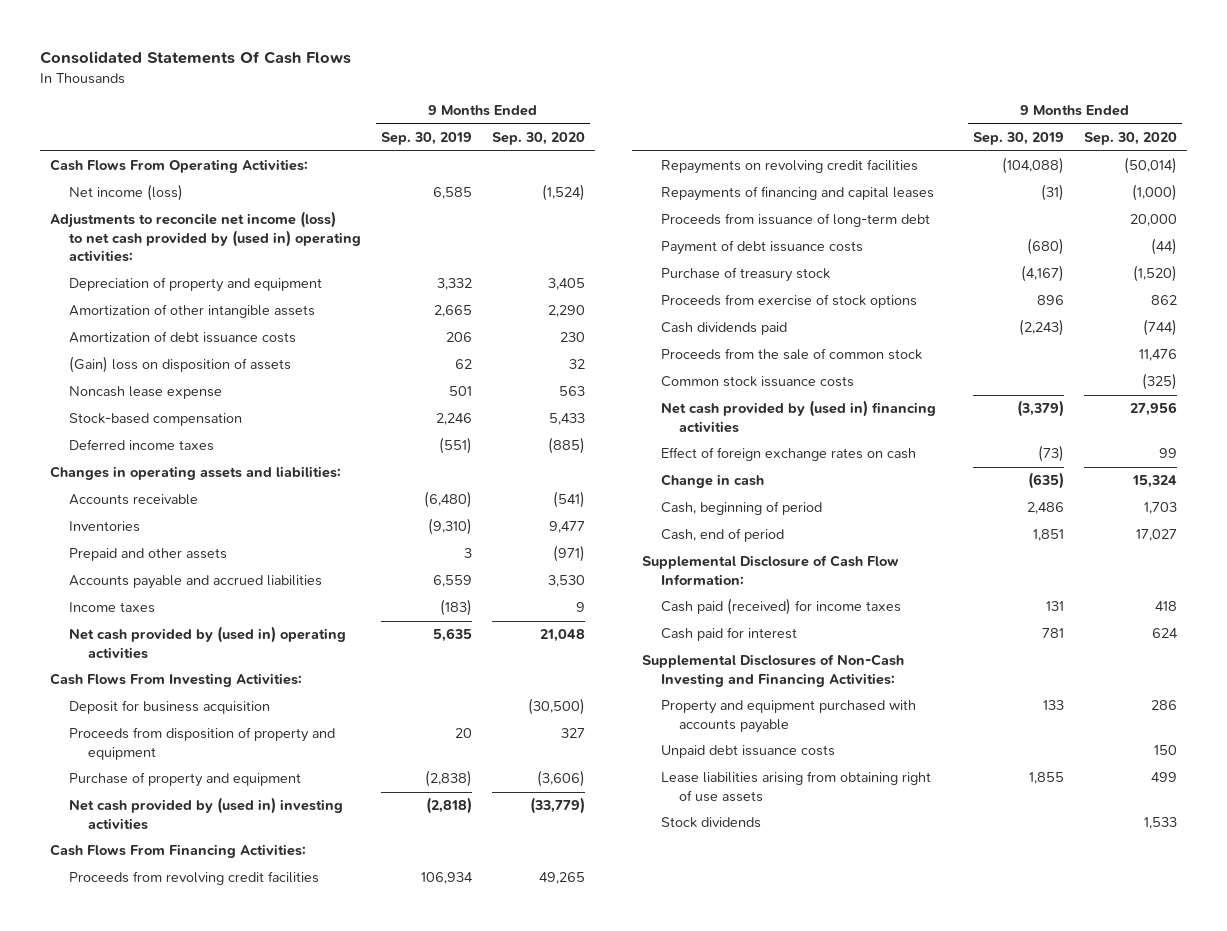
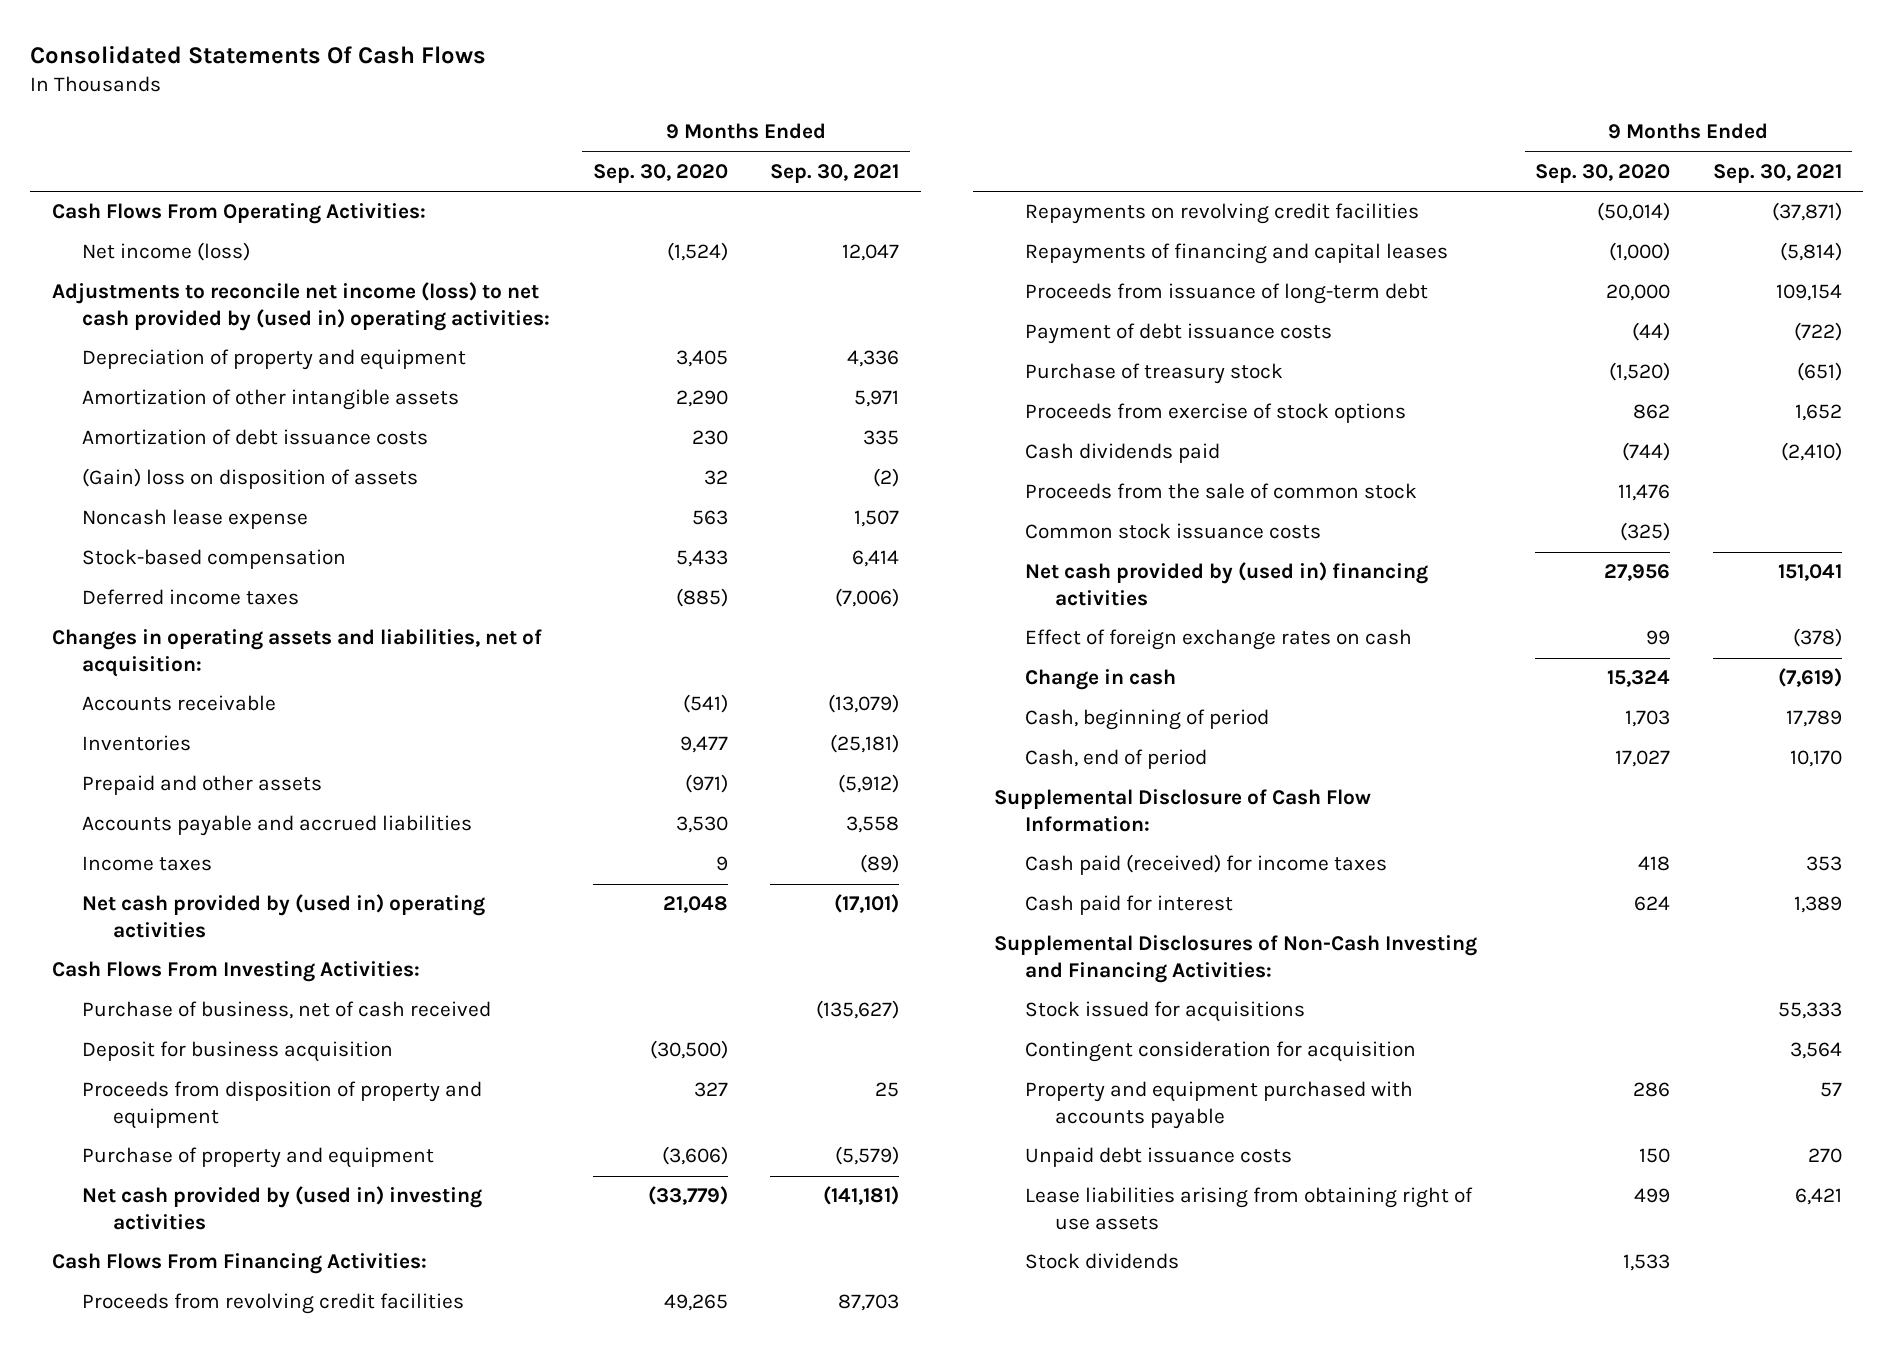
- | 9 Months Ended Sep. 30, 2019 | 9 Months Ended Sep. 30, 2020
+ | 9 Months Ended Sep. 30, 2020 | 9 Months Ended Sep. 30, 2021
- Changes in operating assets and liabilities:
+ Changes in operating assets and liabilities, net of acquisition:
+ Purchase of business, net of cash received | | (135,627)
+ Stock issued for acquisitions | | 55,333
+ Contingent consideration for acquisition | | 3,564

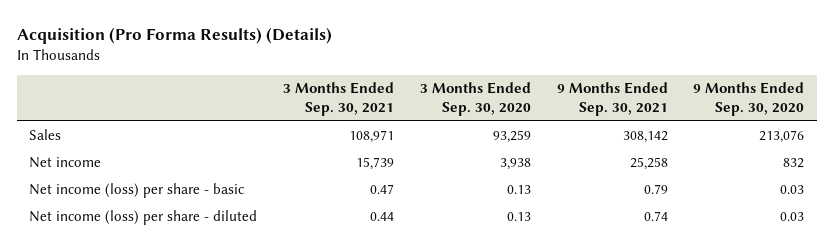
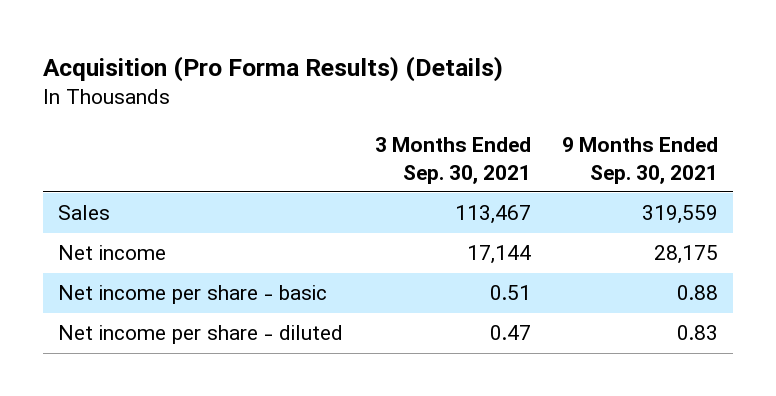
- | 3 Months Ended Sep. 30, 2021 | 3 Months Ended Sep. 30, 2020 | 9 Months Ended Sep. 30, 2021 | 9 Months Ended Sep. 30, 2020
+ | 3 Months Ended Sep. 30, 2021 | 9 Months Ended Sep. 30, 2021
- Sales | 108,971 | 93,259 | 308,142 | 213,076
- Net income | 15,739 | 3,938 | 25,258 | 832
- Net income (loss) per share - basic | 0.47 | 0.13 | 0.79 | 0.03
- Net income (loss) per share - diluted | 0.44 | 0.13 | 0.74 | 0.03
+ Sales | 113,467 | 319,559
+ Net income | 17,144 | 28,175
+ Net income per share - basic | 0.51 | 0.88
+ Net income per share - diluted | 0.47 | 0.83

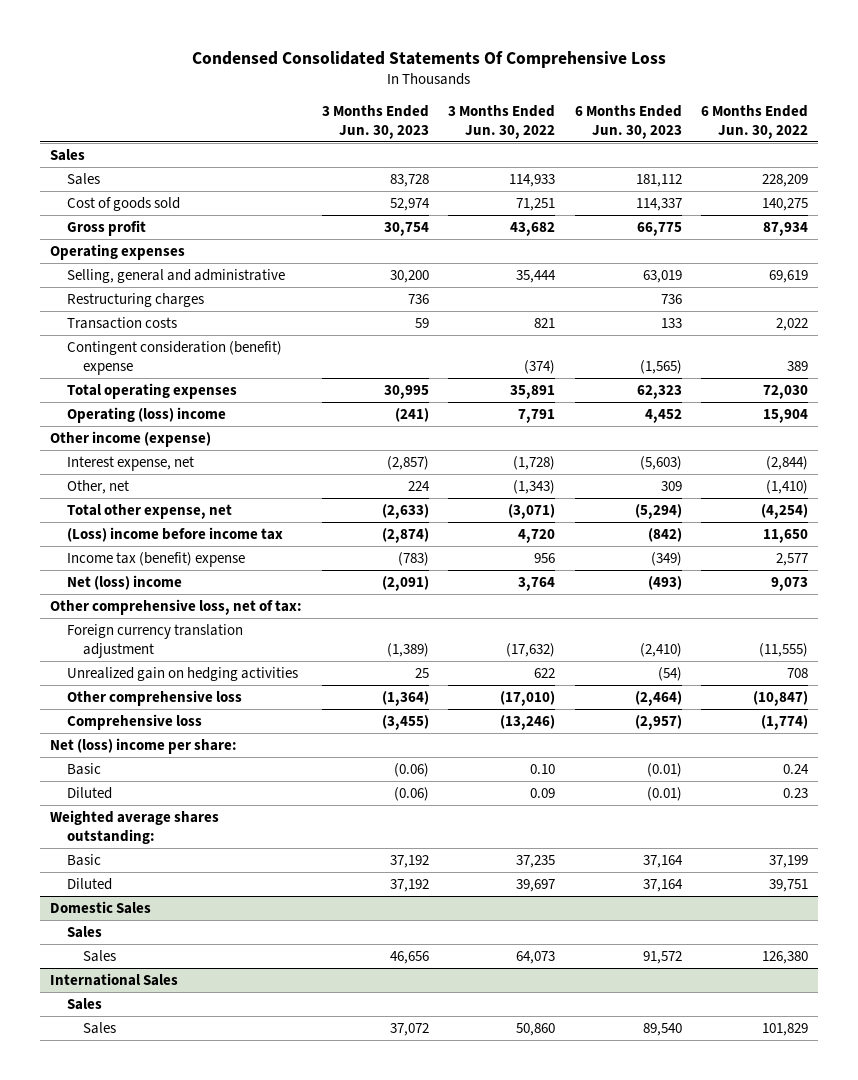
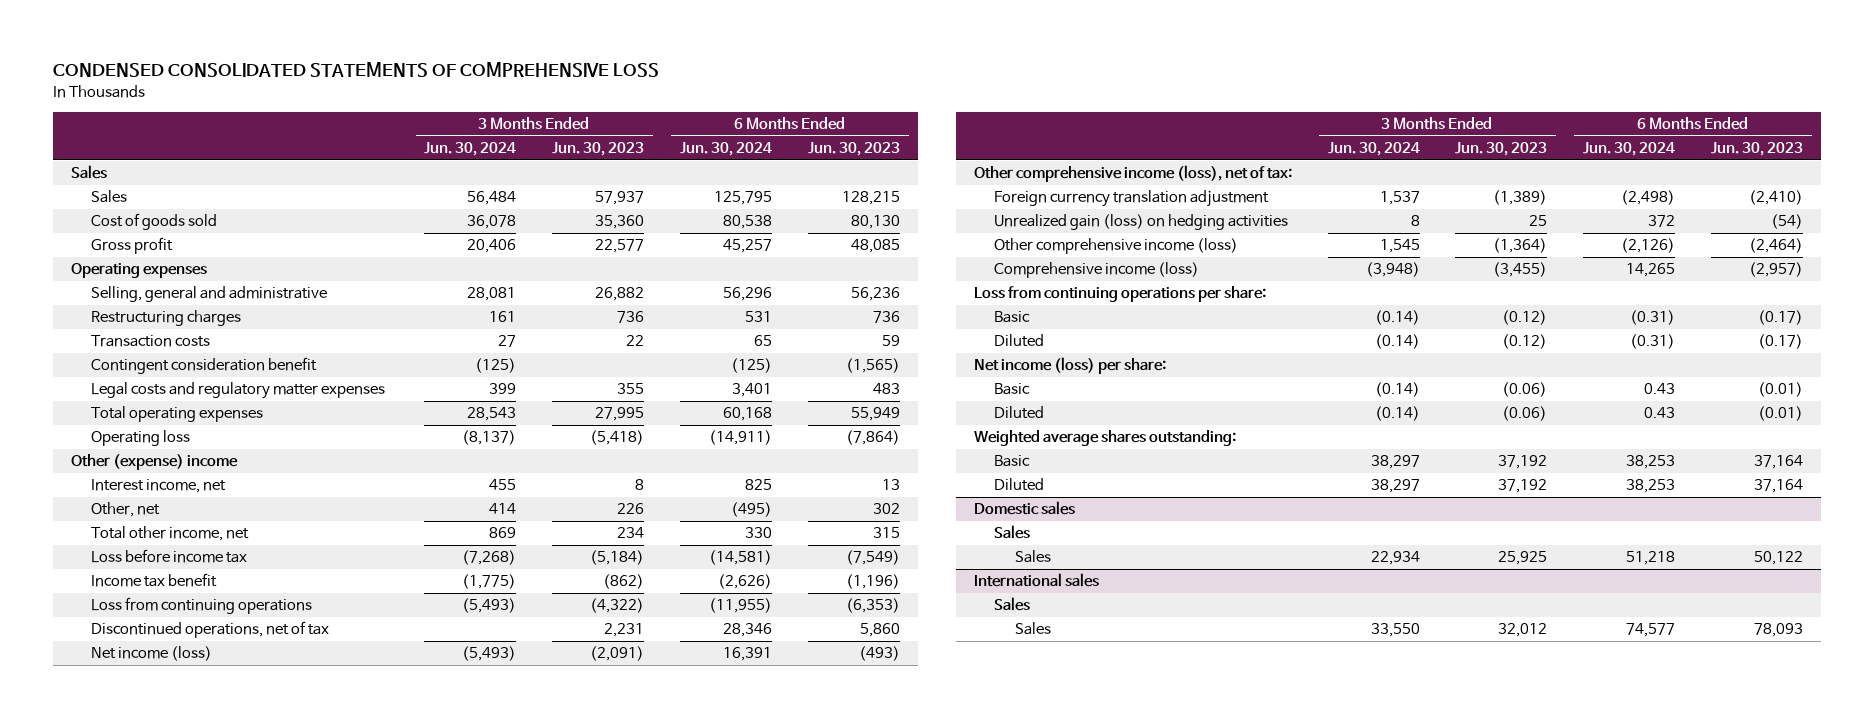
- Condensed Consolidated Statements Of Comprehensive Loss
+ CONDENSED CONSOLIDATED STATEMENTS OF COMPREHENSIVE LOSS
- | 3 Months Ended Jun. 30, 2023 | 3 Months Ended Jun. 30, 2022 | 6 Months Ended Jun. 30, 2023 | 6 Months Ended Jun. 30, 2022
+ | 3 Months Ended Jun. 30, 2024 | 3 Months Ended Jun. 30, 2023 | 6 Months Ended Jun. 30, 2024 | 6 Months Ended Jun. 30, 2023
- Sales | 83,728 | 114,933 | 181,112 | 228,209
- Cost of goods sold | 52,974 | 71,251 | 114,337 | 140,275
- Gross profit | 30,754 | 43,682 | 66,775 | 87,934
+ Sales | 56,484 | 57,937 | 125,795 | 128,215
+ Cost of goods sold | 36,078 | 35,360 | 80,538 | 80,130
+ Gross profit | 20,406 | 22,577 | 45,257 | 48,085
- Selling, general and administrative | 30,200 | 35,444 | 63,019 | 69,619
+ Selling, general and administrative | 28,081 | 26,882 | 56,296 | 56,236
- Transaction costs | 59 | 821 | 133 | 2,022
- Contingent consideration (benefit) expense | | (374) | (1,565) | 389
- Total operating expenses | 30,995 | 35,891 | 62,323 | 72,030
- Operating (loss) income | (241) | 7,791 | 4,452 | 15,904
- Other income (expense)
- Interest expense, net | (2,857) | (1,728) | (5,603) | (2,844)
- Other, net | 224 | (1,343) | 309 | (1,410)
- Total other expense, net | (2,633) | (3,071) | (5,294) | (4,254)
- (Loss) income before income tax | (2,874) | 4,720 | (842) | 11,650
- Income tax (benefit) expense | (783) | 956 | (349) | 2,577
- Net (loss) income | (2,091) | 3,764 | (493) | 9,073
- Other comprehensive loss, net of tax:
+ Transaction costs | 27 | 22 | 65 | 59
+ Contingent consideration benefit | (125) | | (125) | (1,565)
+ Legal costs and regulatory matter expenses | 399 | 355 | 3,401 | 483
+ Total operating expenses | 28,543 | 27,995 | 60,168 | 55,949
+ Operating loss | (8,137) | (5,418) | (14,911) | (7,864)
+ Other (expense) income
+ Interest income, net | 455 | 8 | 825 | 13
+ Other, net | 414 | 226 | (495) | 302
+ Total other income, net | 869 | 234 | 330 | 315
+ Loss before income tax | (7,268) | (5,184) | (14,581) | (7,549)
+ Income tax benefit | (1,775) | (862) | (2,626) | (1,196)
+ Loss from continuing operations | (5,493) | (4,322) | (11,955) | (6,353)
+ Discontinued operations, net of tax | | 2,231 | 28,346 | 5,860
+ Net income (loss) | (5,493) | (2,091) | 16,391 | (493)
+ Other comprehensive income (loss), net of tax:
- Unrealized gain on hedging activities | 25 | 622 | (54) | 708
- Other comprehensive loss | (1,364) | (17,010) | (2,464) | (10,847)
- Comprehensive loss | (3,455) | (13,246) | (2,957) | (1,774)
- Net (loss) income per share:
+ Unrealized gain (loss) on hedging activities | 8 | 25 | 372 | (54)
+ Other comprehensive income (loss) | 1,545 | (1,364) | (2,126) | (2,464)
+ Comprehensive income (loss) | (3,948) | (3,455) | 14,265 | (2,957)
+ Loss from continuing operations per share:
+ Basic | (0.14) | (0.12) | (0.31) | (0.17)
+ Diluted | (0.14) | (0.12) | (0.31) | (0.17)
+ Net income (loss) per share:
- Domestic Sales
+ Domestic sales
- Sales | 46,656 | 64,073 | 91,572 | 126,380
- International Sales
+ Sales | 22,934 | 25,925 | 51,218 | 50,122
+ International sales
- Sales | 37,072 | 50,860 | 89,540 | 101,829
+ Sales | 33,550 | 32,012 | 74,577 | 78,093

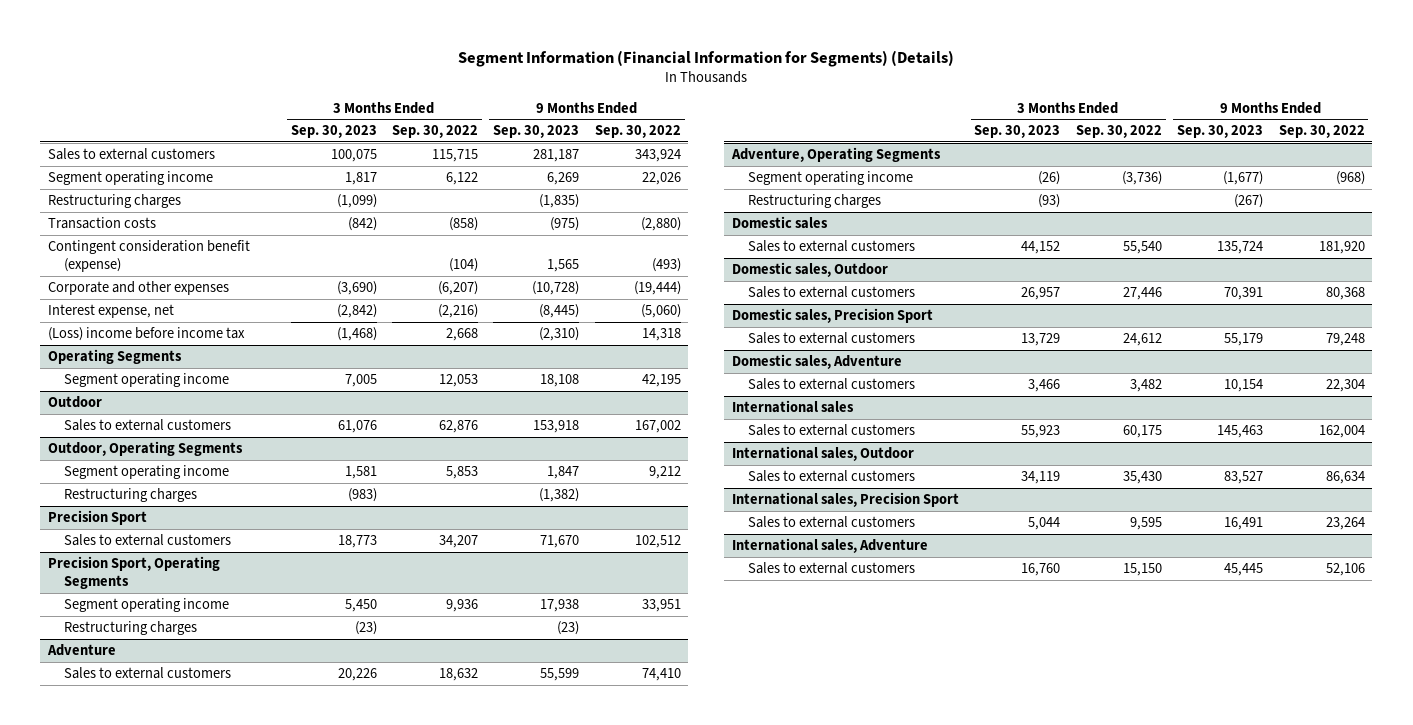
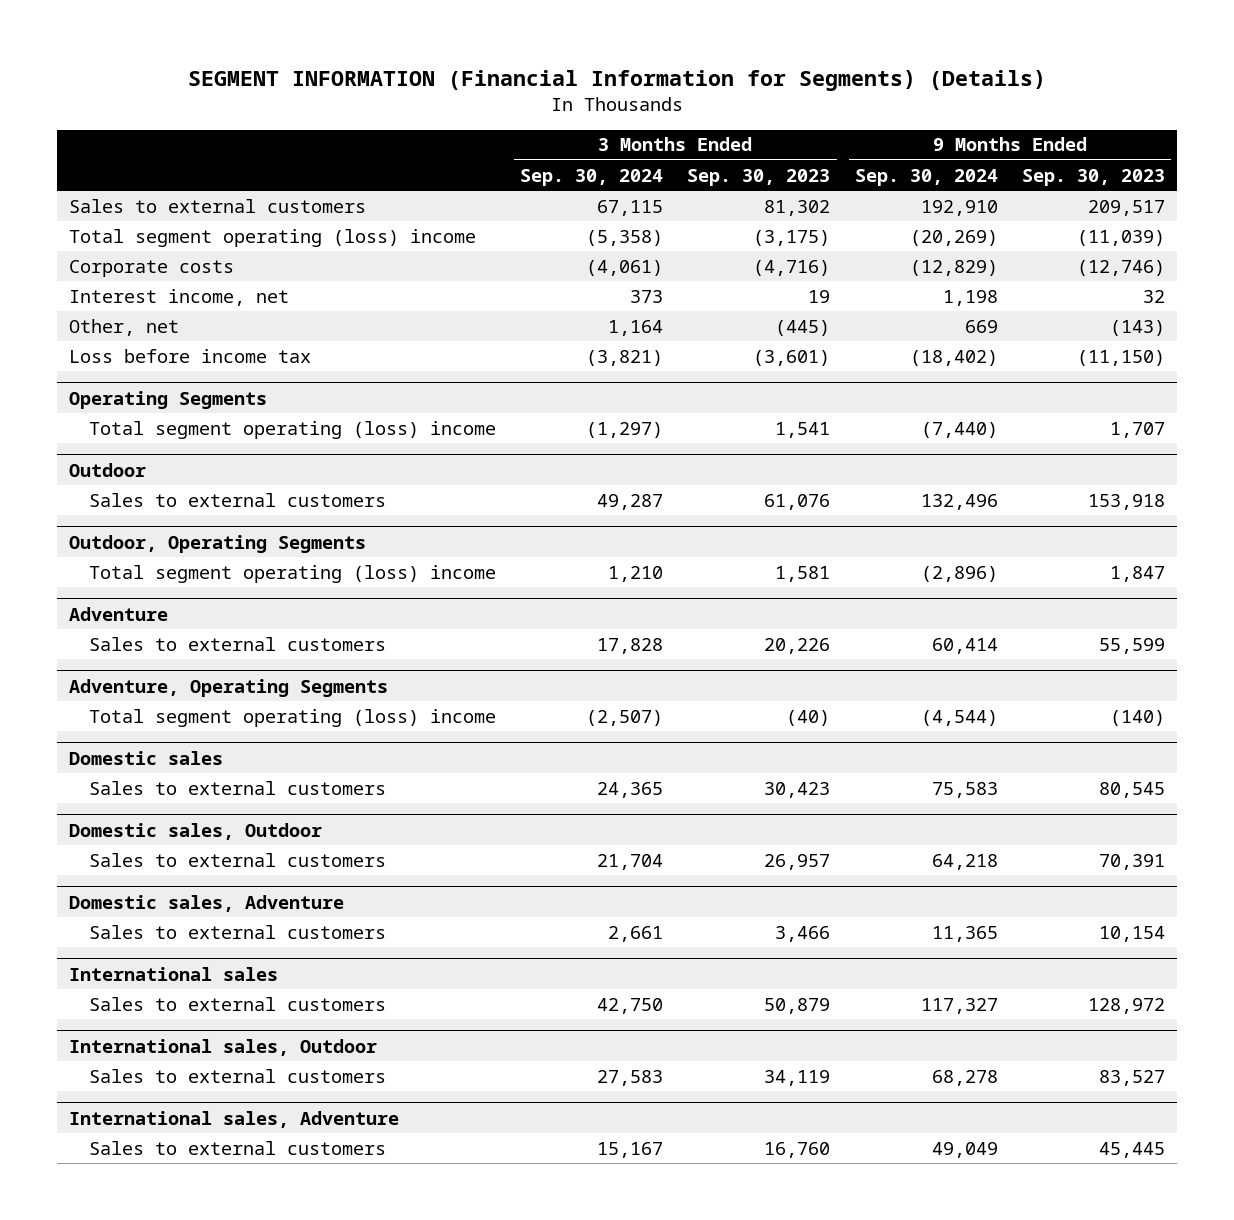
- Segment Information (Financial Information for Segments) (Details)
+ SEGMENT INFORMATION (Financial Information for Segments) (Details)
- | 3 Months Ended Sep. 30, 2023 | 3 Months Ended Sep. 30, 2022 | 9 Months Ended Sep. 30, 2023 | 9 Months Ended Sep. 30, 2022
+ | 3 Months Ended Sep. 30, 2024 | 3 Months Ended Sep. 30, 2023 | 9 Months Ended Sep. 30, 2024 | 9 Months Ended Sep. 30, 2023
- Sales to external customers | 100,075 | 115,715 | 281,187 | 343,924
- Segment operating income | 1,817 | 6,122 | 6,269 | 22,026
- Restructuring charges | (1,099) | | (1,835) |
- Transaction costs | (842) | (858) | (975) | (2,880)
- Contingent consideration benefit (expense) | | (104) | 1,565 | (493)
- Corporate and other expenses | (3,690) | (6,207) | (10,728) | (19,444)
- Interest expense, net | (2,842) | (2,216) | (8,445) | (5,060)
- (Loss) income before income tax | (1,468) | 2,668 | (2,310) | 14,318
+ Sales to external customers | 67,115 | 81,302 | 192,910 | 209,517
+ Total segment operating (loss) income | (5,358) | (3,175) | (20,269) | (11,039)
+ Corporate costs | (4,061) | (4,716) | (12,829) | (12,746)
+ Interest income, net | 373 | 19 | 1,198 | 32
+ Other, net | 1,164 | (445) | 669 | (143)
+ Loss before income tax | (3,821) | (3,601) | (18,402) | (11,150)
@ Operating Segments
- Segment operating income | 7,005 | 12,053 | 18,108 | 42,195
+ Total segment operating (loss) income | (1,297) | 1,541 | (7,440) | 1,707
@ Outdoor, Operating Segments
- Segment operating income | 1,581 | 5,853 | 1,847 | 9,212
- Restructuring charges | (983) | | (1,382) |
- Precision Sport
- Sales to external customers | 18,773 | 34,207 | 71,670 | 102,512
- Precision Sport, Operating Segments
- Segment operating income | 5,450 | 9,936 | 17,938 | 33,951
- Restructuring charges | (23) | | (23) |
@ Outdoor, Operating Segments
+ Total segment operating (loss) income | 1,210 | 1,581 | (2,896) | 1,847
@ Adventure, Operating Segments
- Segment operating income | (26) | (3,736) | (1,677) | (968)
- Restructuring charges | (93) | | (267) |
+ Total segment operating (loss) income | (2,507) | (40) | (4,544) | (140)
@ Domestic sales
- Sales to external customers | 44,152 | 55,540 | 135,724 | 181,920
+ Sales to external customers | 24,365 | 30,423 | 75,583 | 80,545
- Domestic sales, Precision Sport
- Sales to external customers | 13,729 | 24,612 | 55,179 | 79,248
@ International sales
- Sales to external customers | 55,923 | 60,175 | 145,463 | 162,004
+ Sales to external customers | 42,750 | 50,879 | 117,327 | 128,972
- International sales, Precision Sport
- Sales to external customers | 5,044 | 9,595 | 16,491 | 23,264

